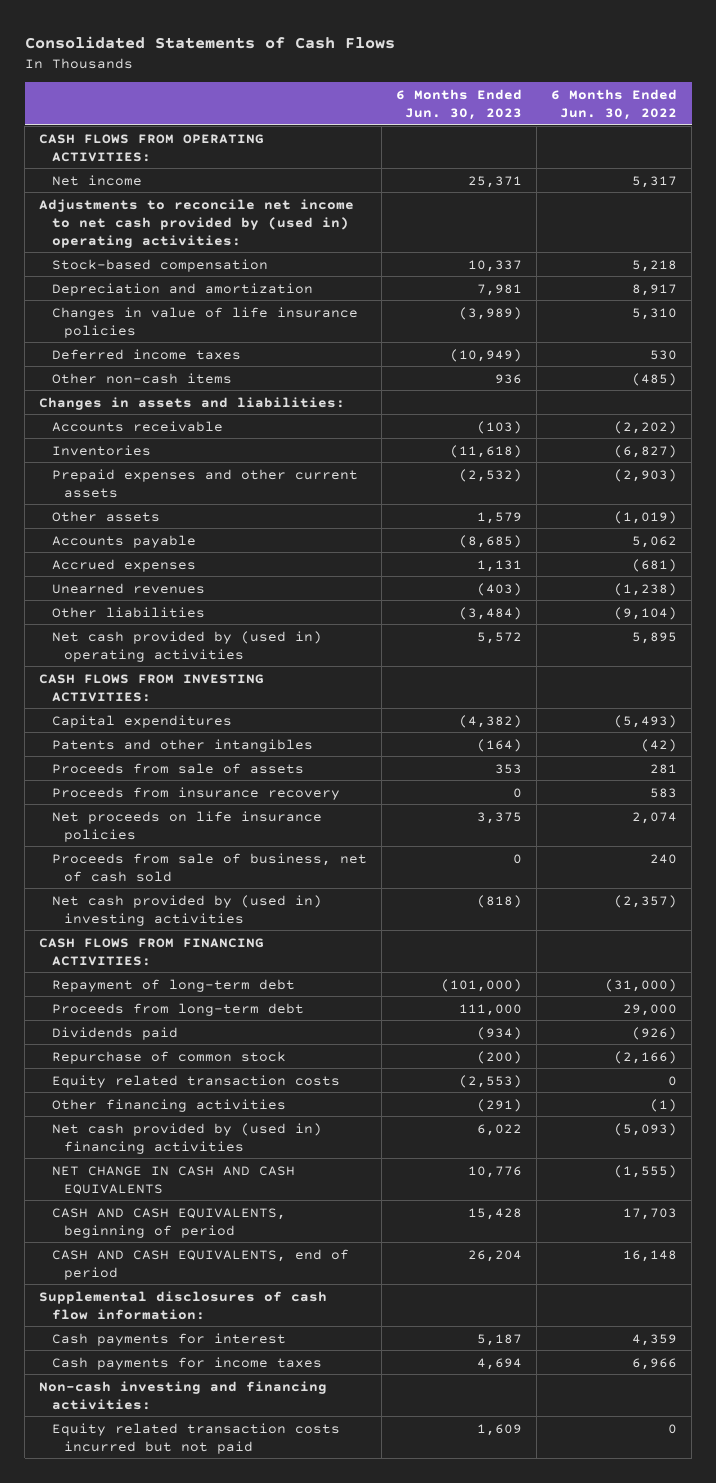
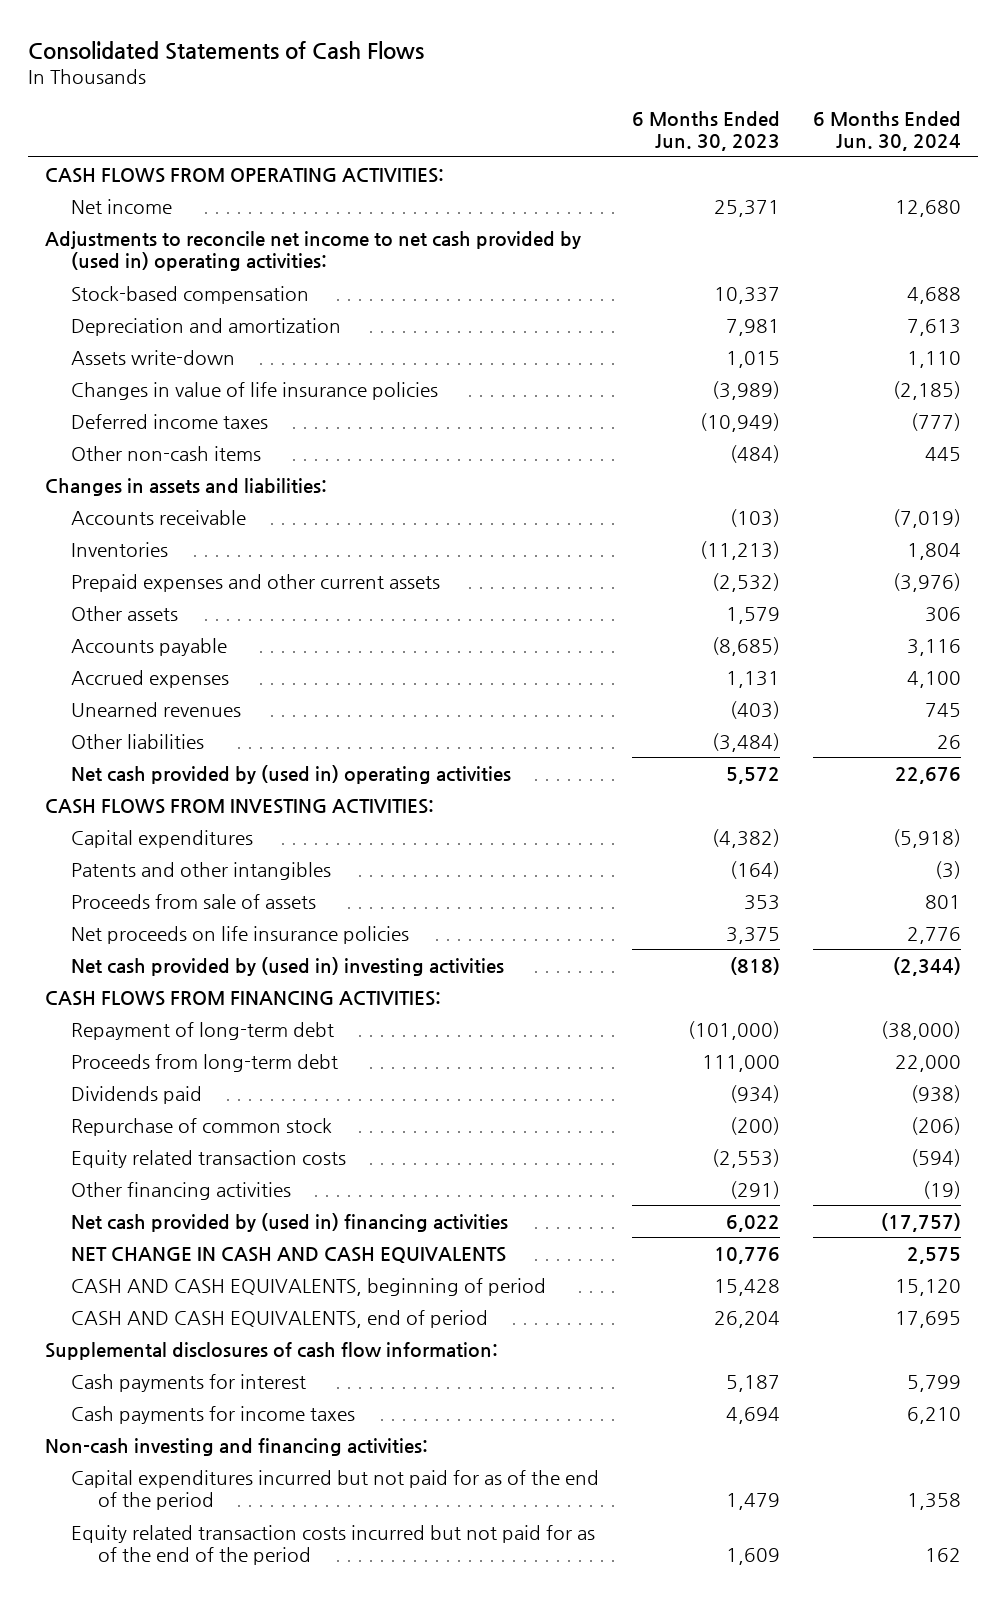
- | 6 Months Ended Jun. 30, 2023 | 6 Months Ended Jun. 30, 2022
+ | 6 Months Ended Jun. 30, 2023 | 6 Months Ended Jun. 30, 2024
+ Assets write-down | 1,015 | 1,110
- Other non-cash items | 936 | (485)
+ Other non-cash items | (484) | 445
- Inventories | (11,618) | (6,827)
+ Inventories | (11,213) | 1,804
- Proceeds from insurance recovery | 0 | 583
- Proceeds from sale of business, net of cash sold | 0 | 240
- Equity related transaction costs incurred but not paid | 1,609 | 0
+ Capital expenditures incurred but not paid for as of the end of the period | 1,479 | 1,358
+ Equity related transaction costs incurred but not paid for as of the end of the period | 1,609 | 162

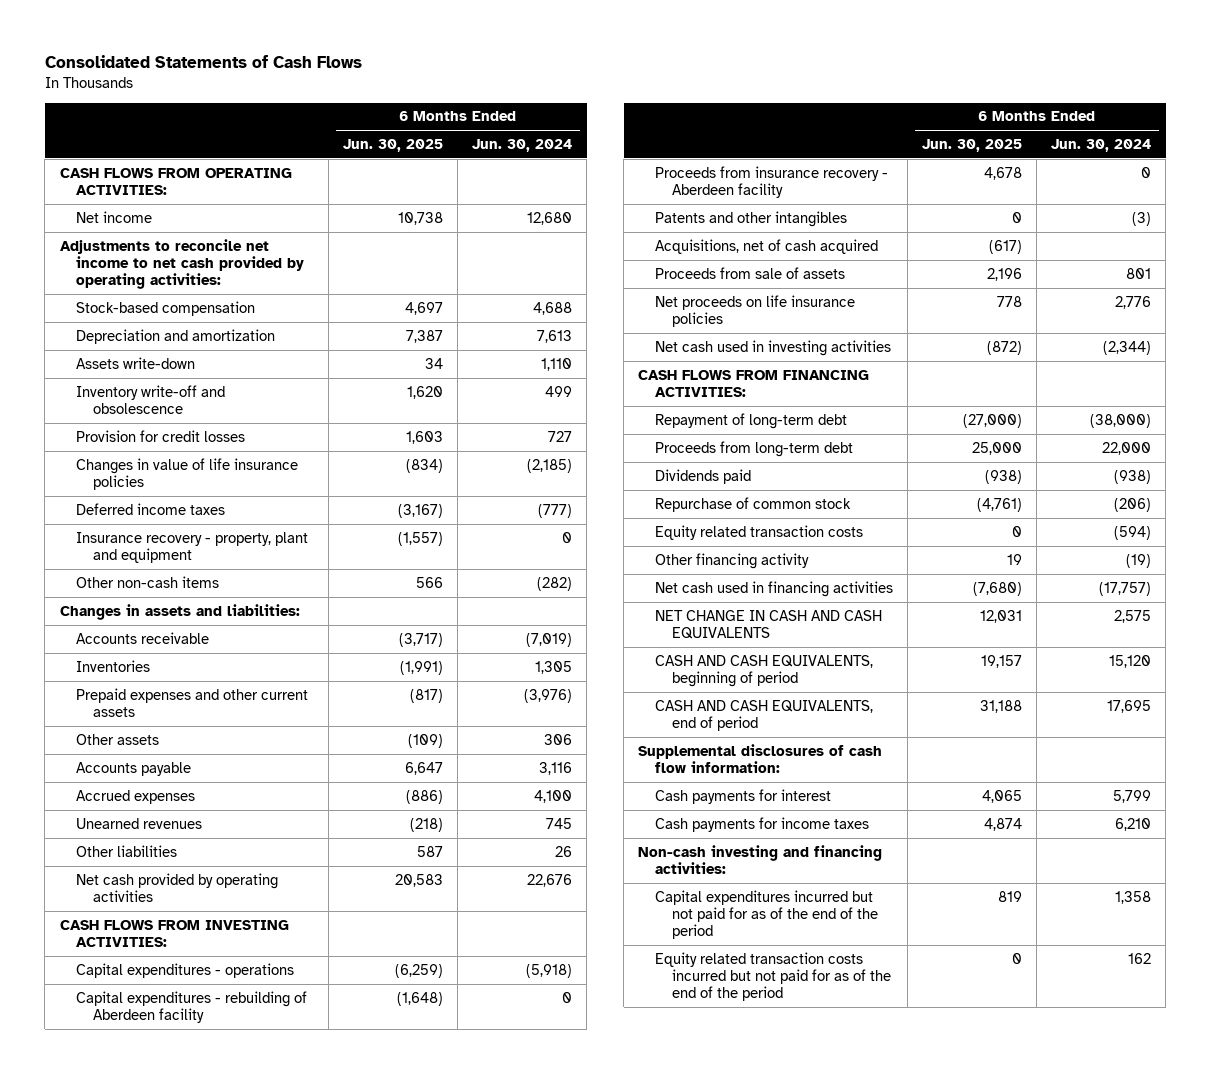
- | 6 Months Ended Jun. 30, 2023 | 6 Months Ended Jun. 30, 2024
+ | 6 Months Ended Jun. 30, 2025 | 6 Months Ended Jun. 30, 2024
- Adjustments to reconcile net income to net cash provided by (used in) operating activities:
+ Adjustments to reconcile net income to net cash provided by operating activities:
+ Inventory write-off and obsolescence | 1,620 | 499
+ Provision for credit losses | 1,603 | 727
- Other non-cash items | (484) | 445
+ Insurance recovery - property, plant and equipment | (1,557) | 0
+ Other non-cash items | 566 | (282)
- Inventories | (11,213) | 1,804
+ Inventories | (1,991) | 1,305
- Net cash provided by (used in) operating activities | 5,572 | 22,676
+ Net cash provided by operating activities | 20,583 | 22,676
- Capital expenditures | (4,382) | (5,918)
+ Capital expenditures - operations | (6,259) | (5,918)
+ Capital expenditures - rebuilding of Aberdeen facility | (1,648) | 0
+ Proceeds from insurance recovery - Aberdeen facility | 4,678 | 0
+ Acquisitions, net of cash acquired | (617) |
- Net cash provided by (used in) investing activities | (818) | (2,344)
+ Net cash used in investing activities | (872) | (2,344)
- Other financing activities | (291) | (19)
- Net cash provided by (used in) financing activities | 6,022 | (17,757)
+ Other financing activity | 19 | (19)
+ Net cash used in financing activities | (7,680) | (17,757)

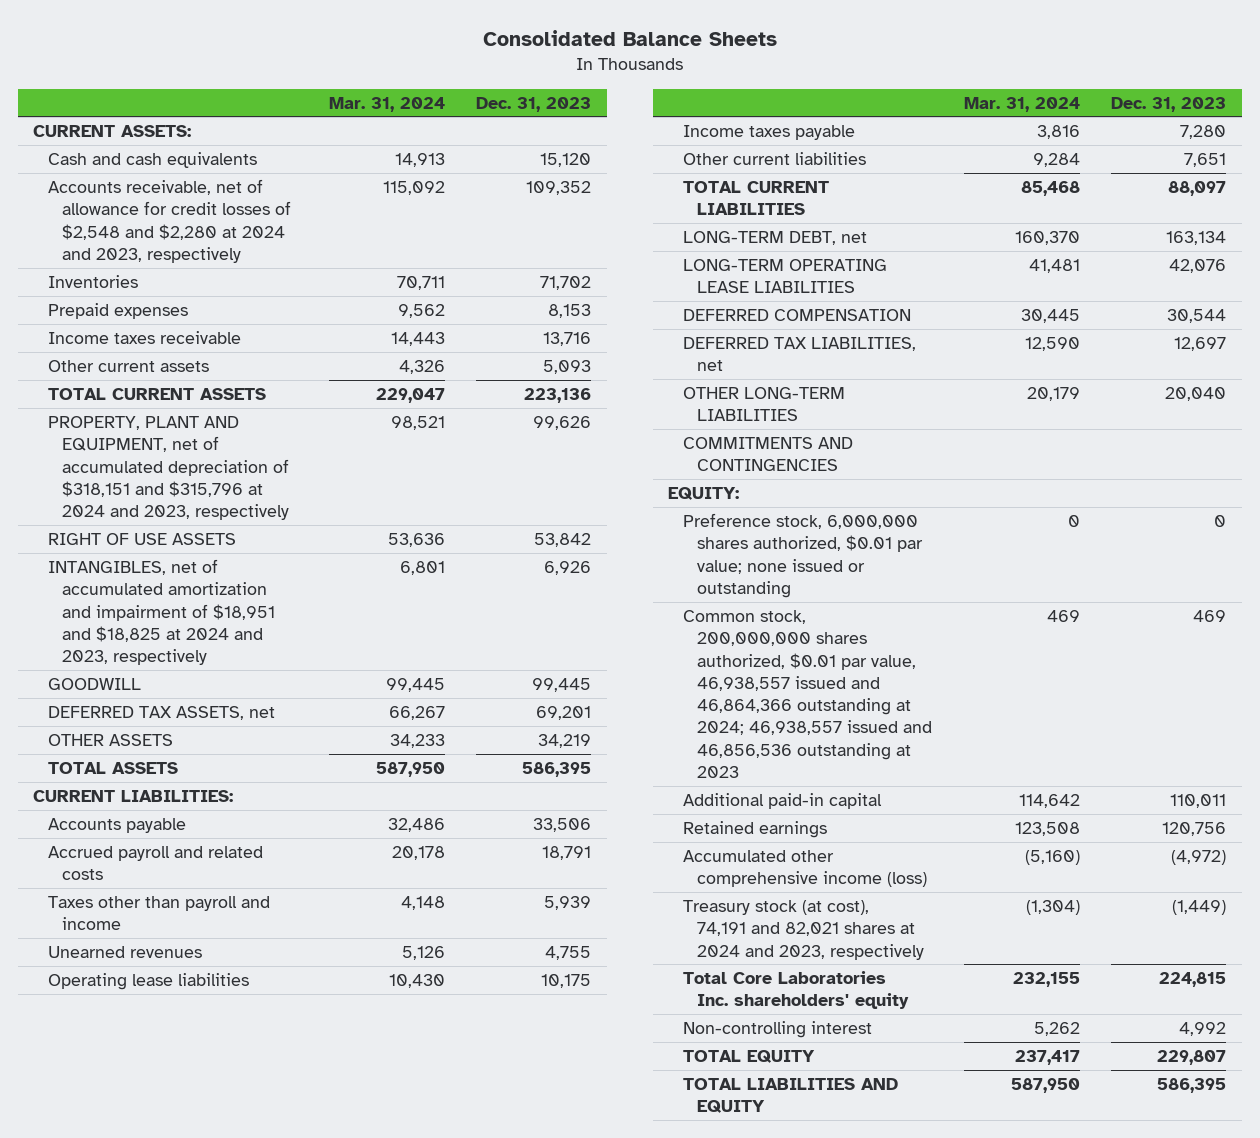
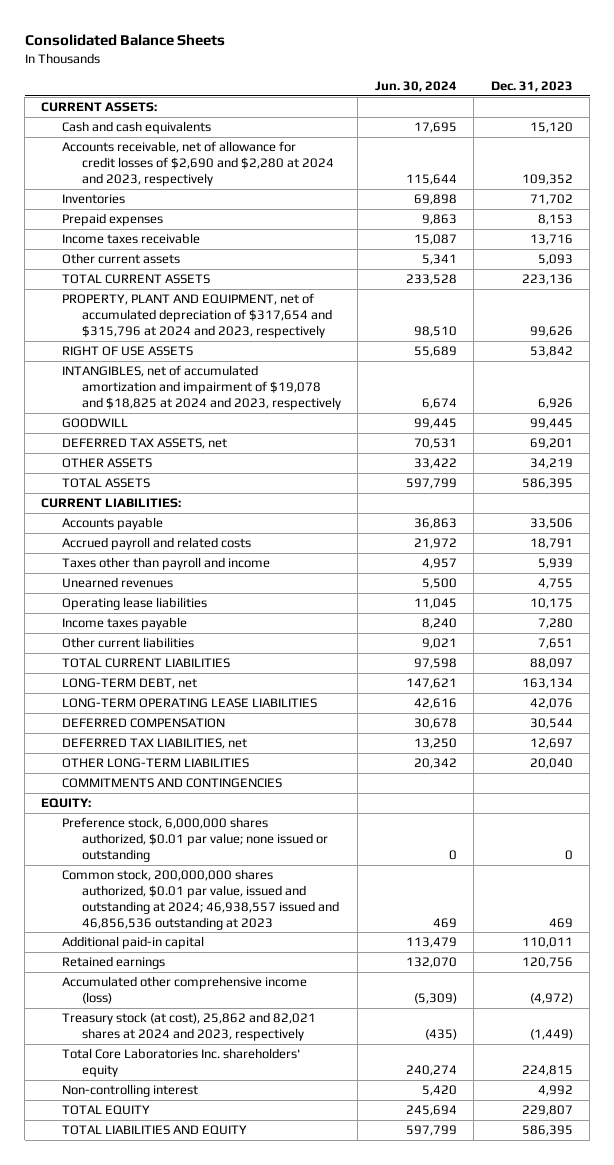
- | Mar. 31, 2024 | Dec. 31, 2023
+ | Jun. 30, 2024 | Dec. 31, 2023
- Accounts receivable, net of allowance for credit losses of $2,548 and $2,280 at 2024 and 2023, respectively | 115,092 | 109,352
+ Accounts receivable, net of allowance for credit losses of $2,690 and $2,280 at 2024 and 2023, respectively | 115,644 | 109,352
- PROPERTY, PLANT AND EQUIPMENT, net of accumulated depreciation of $318,151 and $315,796 at 2024 and 2023, respectively | 98,521 | 99,626
+ PROPERTY, PLANT AND EQUIPMENT, net of accumulated depreciation of $317,654 and $315,796 at 2024 and 2023, respectively | 98,510 | 99,626
- INTANGIBLES, net of accumulated amortization and impairment of $18,951 and $18,825 at 2024 and 2023, respectively | 6,801 | 6,926
+ INTANGIBLES, net of accumulated amortization and impairment of $19,078 and $18,825 at 2024 and 2023, respectively | 6,674 | 6,926
- Common stock, 200,000,000 shares authorized, $0.01 par value, 46,938,557 issued and 46,864,366 outstanding at 2024; 46,938,557 issued and 46,856,536 outstanding at 2023 | 469 | 469
+ Common stock, 200,000,000 shares authorized, $0.01 par value, issued and outstanding at 2024; 46,938,557 issued and 46,856,536 outstanding at 2023 | 469 | 469
- Treasury stock (at cost), 74,191 and 82,021 shares at 2024 and 2023, respectively | (1,304) | (1,449)
+ Treasury stock (at cost), 25,862 and 82,021 shares at 2024 and 2023, respectively | (435) | (1,449)

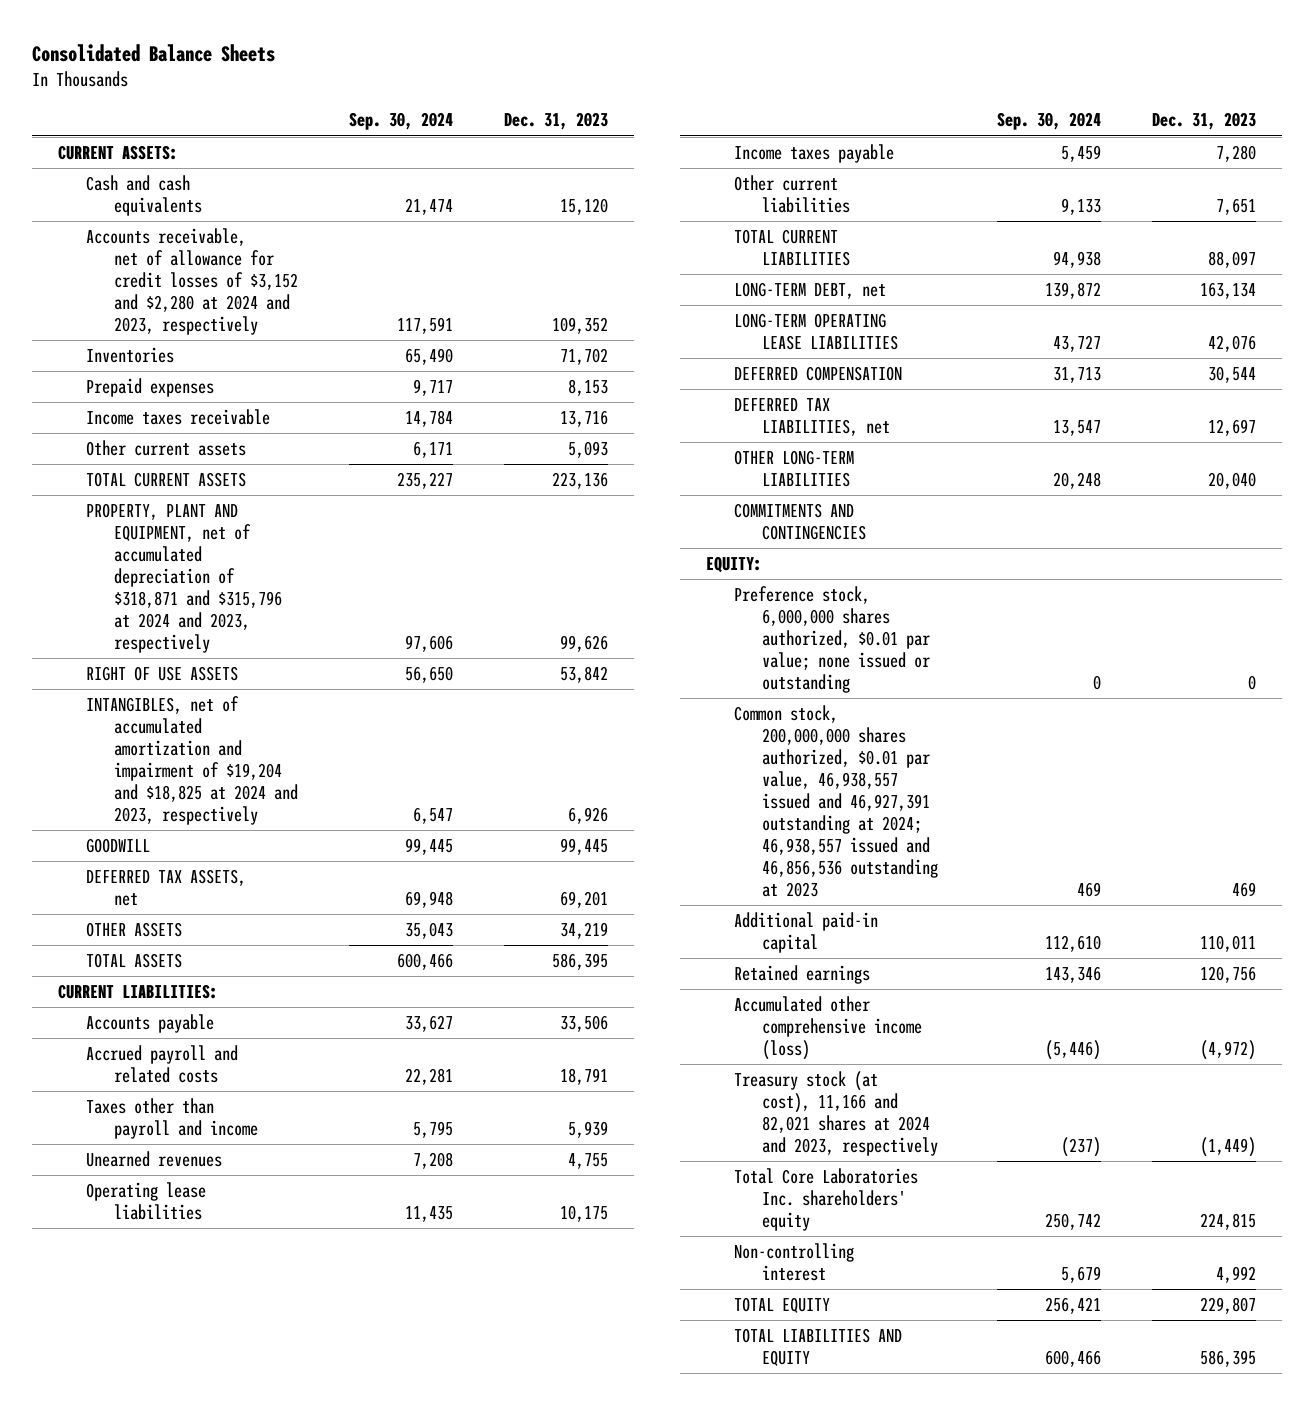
- | Jun. 30, 2024 | Dec. 31, 2023
+ | Sep. 30, 2024 | Dec. 31, 2023
- Accounts receivable, net of allowance for credit losses of $2,690 and $2,280 at 2024 and 2023, respectively | 115,644 | 109,352
+ Accounts receivable, net of allowance for credit losses of $3,152 and $2,280 at 2024 and 2023, respectively | 117,591 | 109,352
- PROPERTY, PLANT AND EQUIPMENT, net of accumulated depreciation of $317,654 and $315,796 at 2024 and 2023, respectively | 98,510 | 99,626
+ PROPERTY, PLANT AND EQUIPMENT, net of accumulated depreciation of $318,871 and $315,796 at 2024 and 2023, respectively | 97,606 | 99,626
- INTANGIBLES, net of accumulated amortization and impairment of $19,078 and $18,825 at 2024 and 2023, respectively | 6,674 | 6,926
+ INTANGIBLES, net of accumulated amortization and impairment of $19,204 and $18,825 at 2024 and 2023, respectively | 6,547 | 6,926
- Common stock, 200,000,000 shares authorized, $0.01 par value, issued and outstanding at 2024; 46,938,557 issued and 46,856,536 outstanding at 2023 | 469 | 469
+ Common stock, 200,000,000 shares authorized, $0.01 par value, 46,938,557 issued and 46,927,391 outstanding at 2024; 46,938,557 issued and 46,856,536 outstanding at 2023 | 469 | 469
- Treasury stock (at cost), 25,862 and 82,021 shares at 2024 and 2023, respectively | (435) | (1,449)
+ Treasury stock (at cost), 11,166 and 82,021 shares at 2024 and 2023, respectively | (237) | (1,449)

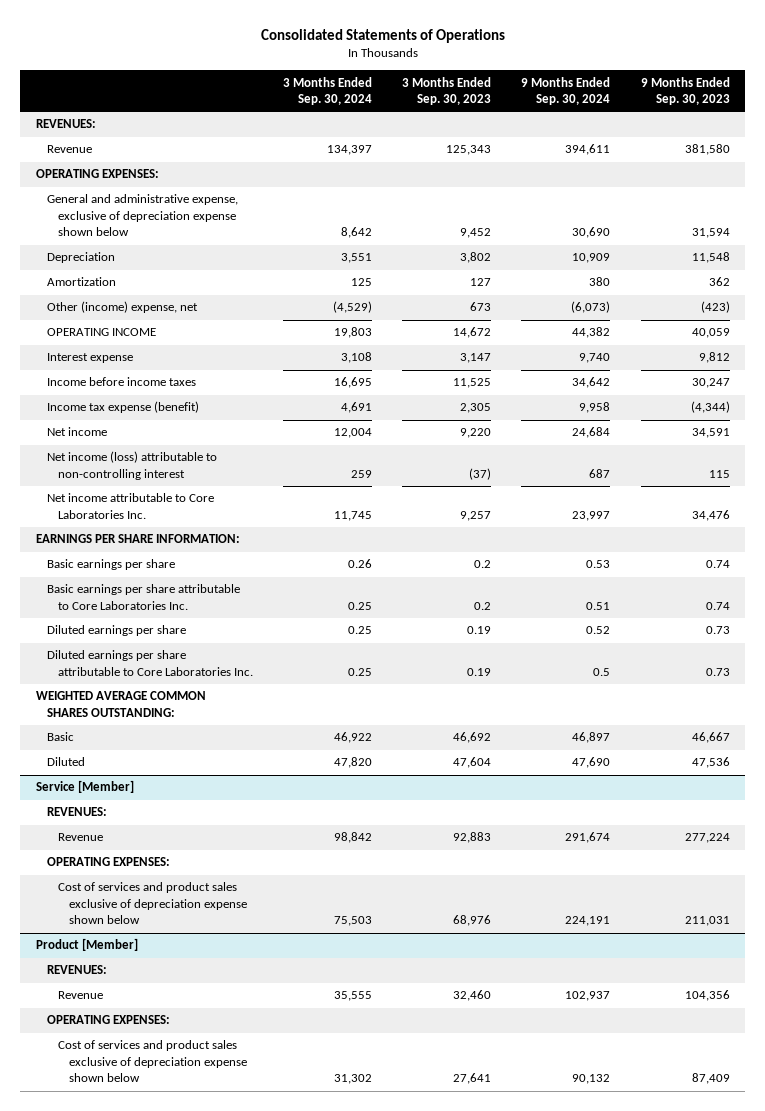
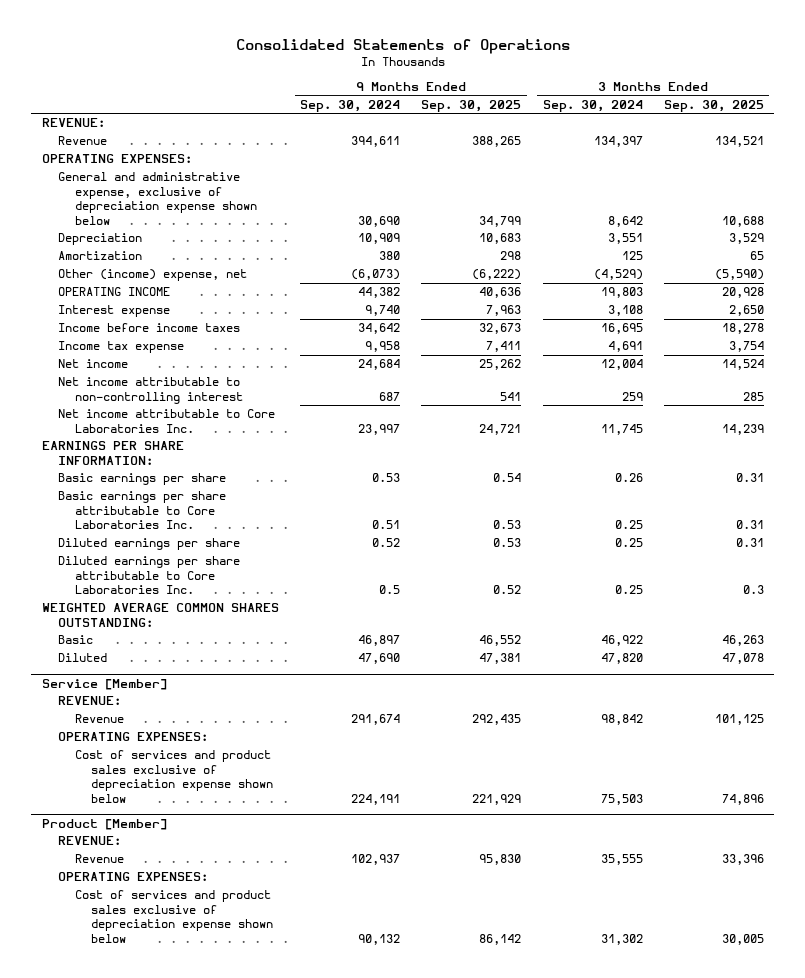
- | 3 Months Ended Sep. 30, 2024 | 3 Months Ended Sep. 30, 2023 | 9 Months Ended Sep. 30, 2024 | 9 Months Ended Sep. 30, 2023
+ | 9 Months Ended Sep. 30, 2024 | 9 Months Ended Sep. 30, 2025 | 3 Months Ended Sep. 30, 2024 | 3 Months Ended Sep. 30, 2025
- REVENUES:
+ REVENUE:
- Income tax expense (benefit) | 4,691 | 2,305 | 9,958 | (4,344)
+ Income tax expense | 9,958 | 7,411 | 4,691 | 3,754
- Net income (loss) attributable to non-controlling interest | 259 | (37) | 687 | 115
+ Net income attributable to non-controlling interest | 687 | 541 | 259 | 285
@ Service [Member]
- REVENUES:
+ REVENUE:
@ Product [Member]
- REVENUES:
+ REVENUE:

